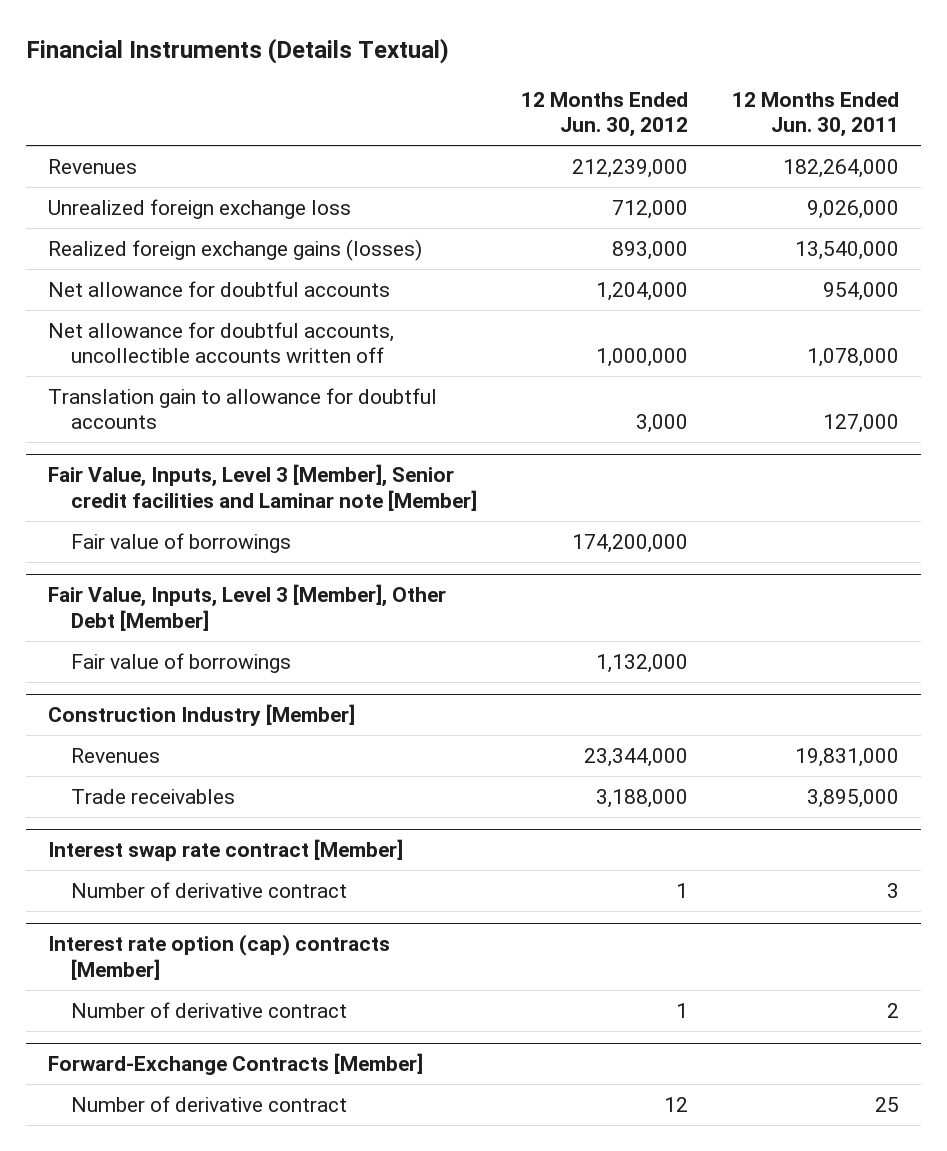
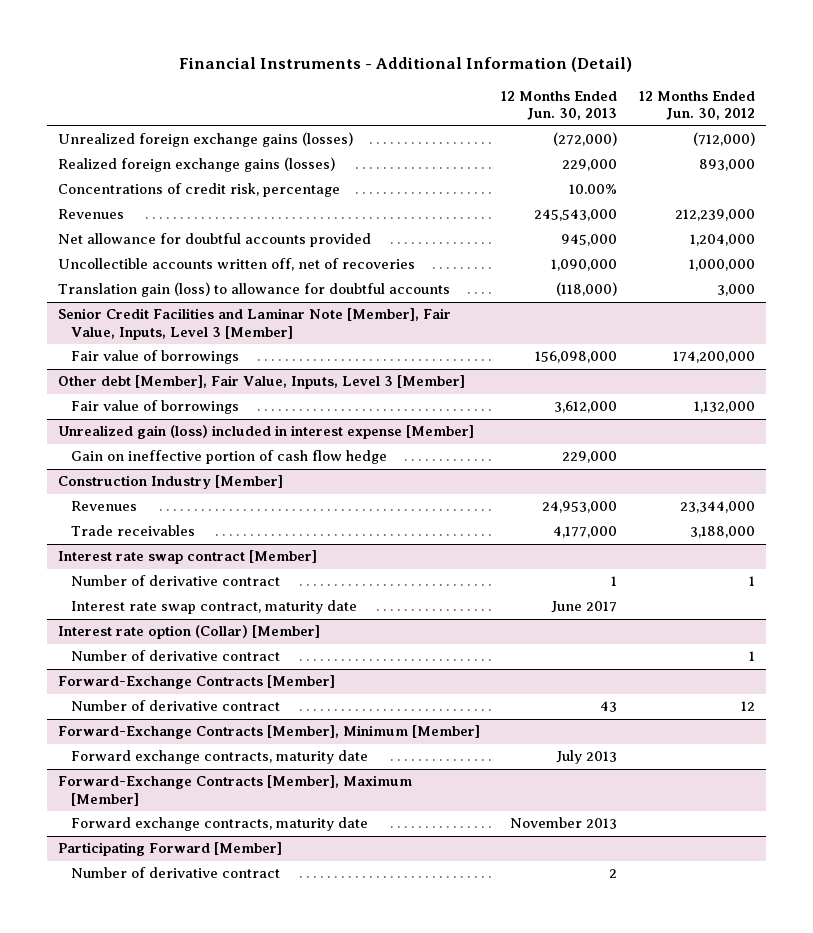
- Financial Instruments (Details Textual)
+ Financial Instruments - Additional Information (Detail)
- | 12 Months Ended Jun. 30, 2012 | 12 Months Ended Jun. 30, 2011
+ | 12 Months Ended Jun. 30, 2013 | 12 Months Ended Jun. 30, 2012
- Unrealized foreign exchange loss | 712,000 | 9,026,000
+ Unrealized foreign exchange gains (losses) | (272,000) | (712,000)
- Net allowance for doubtful accounts | 1,204,000 | 954,000
- Net allowance for doubtful accounts, uncollectible accounts written off | 1,000,000 | 1,078,000
- Translation gain to allowance for doubtful accounts | 3,000 | 127,000
- Fair Value, Inputs, Level 3 [Member], Senior credit facilities and Laminar note [Member]
+ Concentrations of credit risk, percentage | 10.00% |
moved down: Revenues | 245,543,000 | 212,239,000
+ Net allowance for doubtful accounts provided | 945,000 | 1,204,000
+ Uncollectible accounts written off, net of recoveries | 1,090,000 | 1,000,000
+ Translation gain (loss) to allowance for doubtful accounts | (118,000) | 3,000
+ Senior Credit Facilities and Laminar Note [Member], Fair Value, Inputs, Level 3 [Member]
- Fair Value, Inputs, Level 3 [Member], Other Debt [Member]
+ Other debt [Member], Fair Value, Inputs, Level 3 [Member]
+ Unrealized gain (loss) included in interest expense [Member]
+ Gain on ineffective portion of cash flow hedge | 229,000 |
- Interest swap rate contract [Member]
+ Interest rate swap contract [Member]
- Interest rate option (cap) contracts [Member]
+ Interest rate swap contract, maturity date | June 2017 |
+ Interest rate option (Collar) [Member]
+ Forward-Exchange Contracts [Member], Minimum [Member]
+ Forward exchange contracts, maturity date | July 2013 |
+ Forward-Exchange Contracts [Member], Maximum [Member]
+ Forward exchange contracts, maturity date | November 2013 |
+ Participating Forward [Member]
+ Number of derivative contract | 2 |

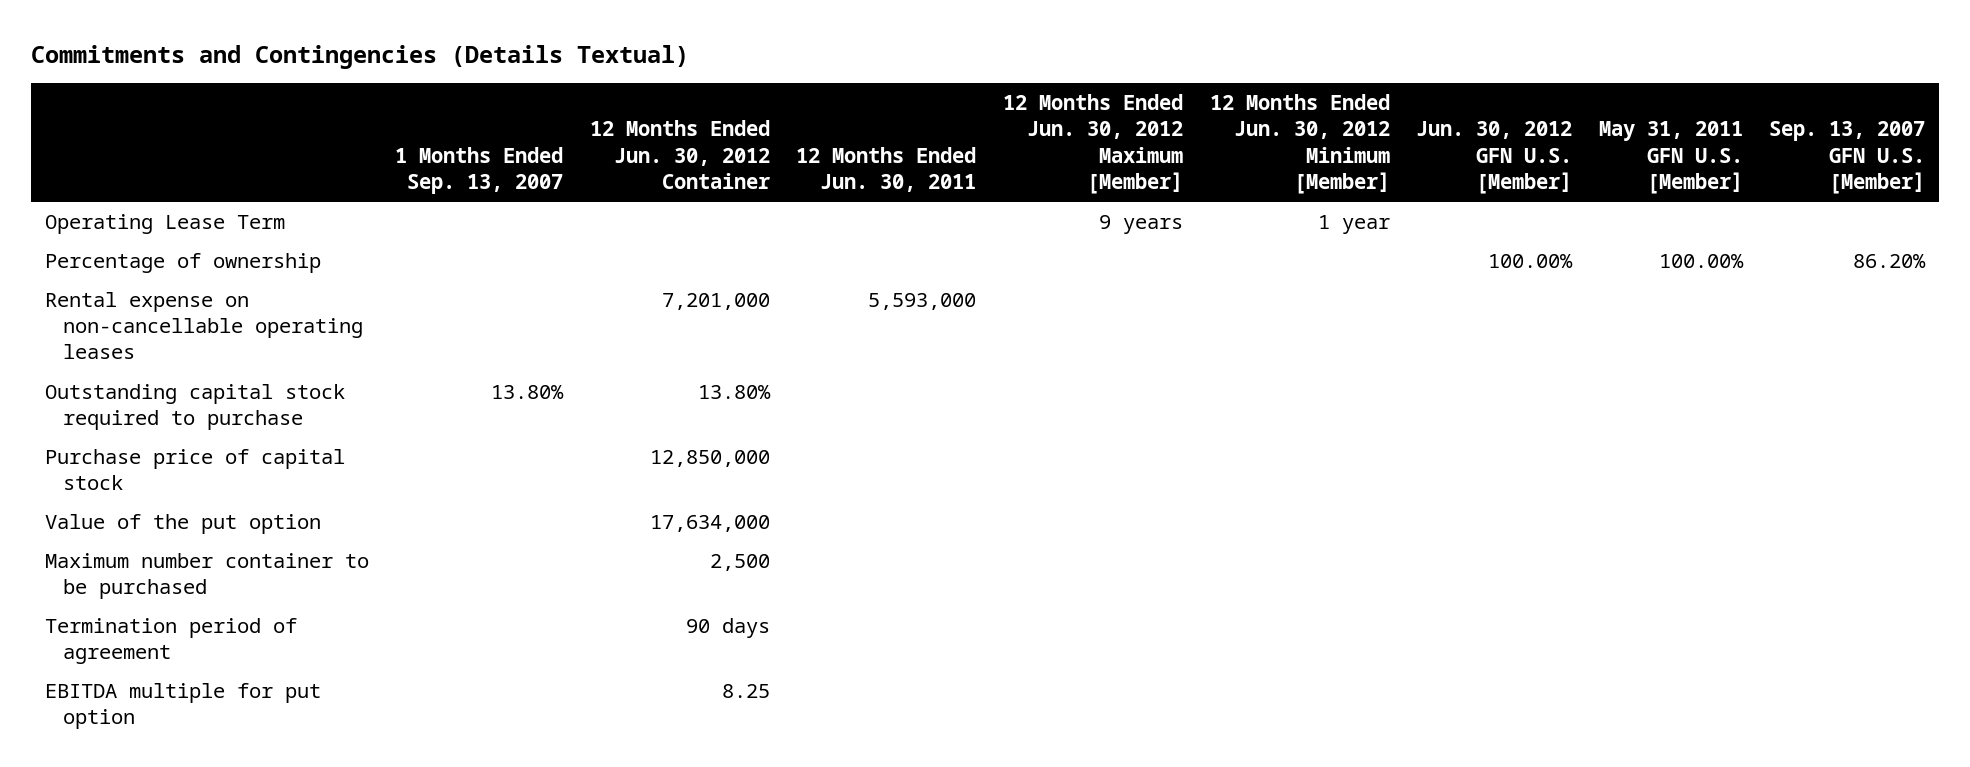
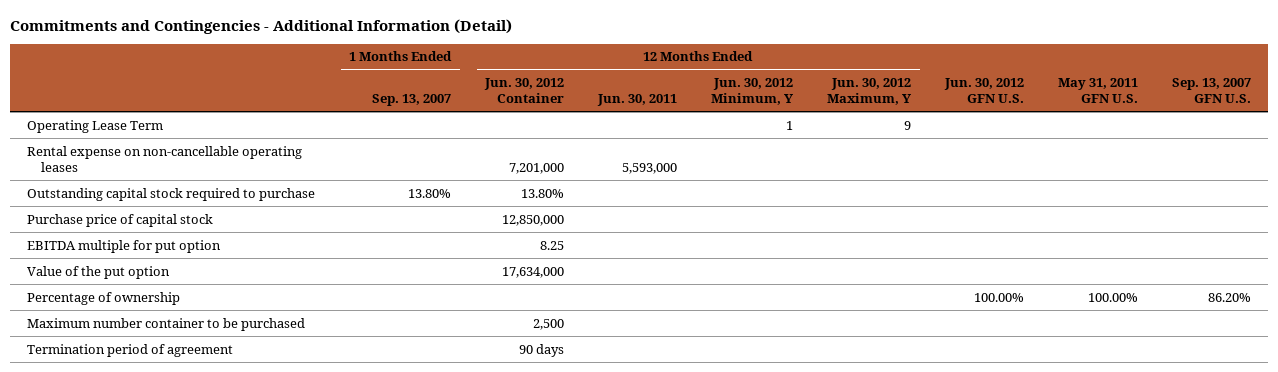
- Commitments and Contingencies (Details Textual)
+ Commitments and Contingencies - Additional Information (Detail)
- | 1 Months Ended Sep. 13, 2007 | 12 Months Ended Jun. 30, 2012 Container | 12 Months Ended Jun. 30, 2011 | 12 Months Ended Jun. 30, 2012 Maximum [Member] | 12 Months Ended Jun. 30, 2012 Minimum [Member] | Jun. 30, 2012 GFN U.S. [Member] | May 31, 2011 GFN U.S. [Member] | Sep. 13, 2007 GFN U.S. [Member]
+ | 1 Months Ended Sep. 13, 2007 | 12 Months Ended Jun. 30, 2012 Container | 12 Months Ended Jun. 30, 2011 | 12 Months Ended Jun. 30, 2012 Minimum, Y | 12 Months Ended Jun. 30, 2012 Maximum, Y | Jun. 30, 2012 GFN U.S. | May 31, 2011 GFN U.S. | Sep. 13, 2007 GFN U.S.
moved up: EBITDA multiple for put option | | 8.25 | | | | | |
moved down: Percentage of ownership | | | | | | 100.00% | 100.00% | 86.20%

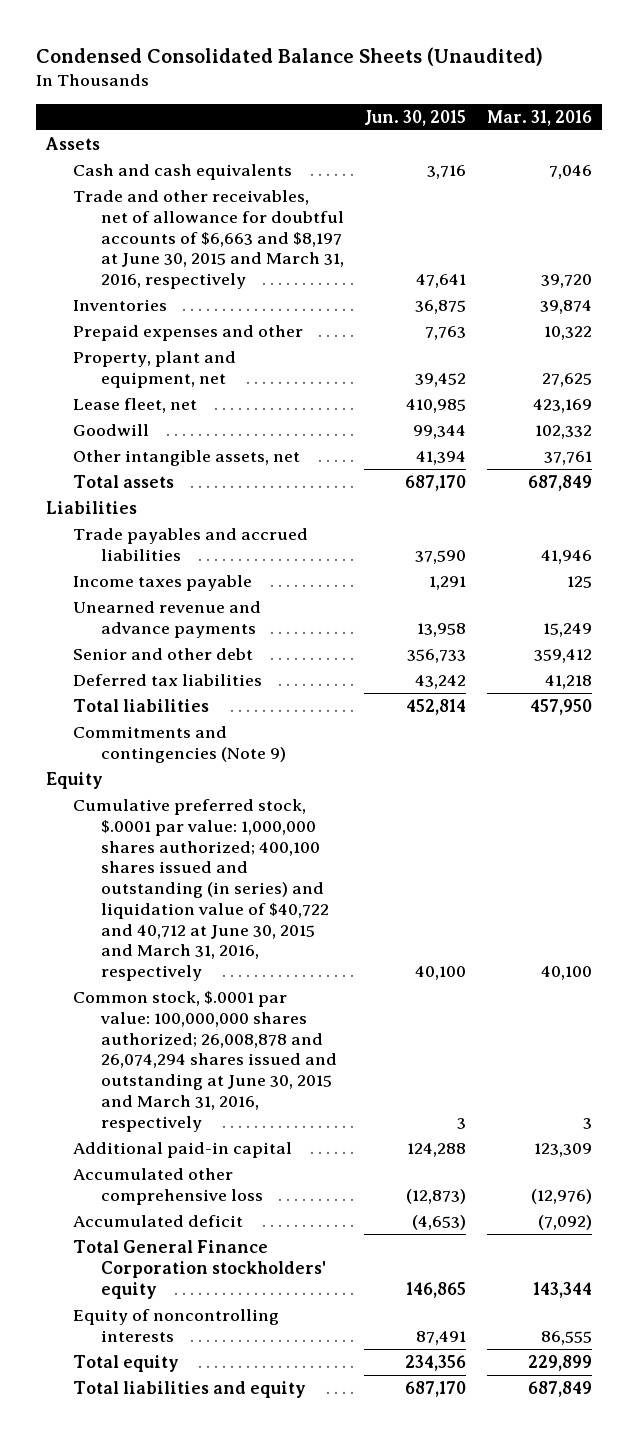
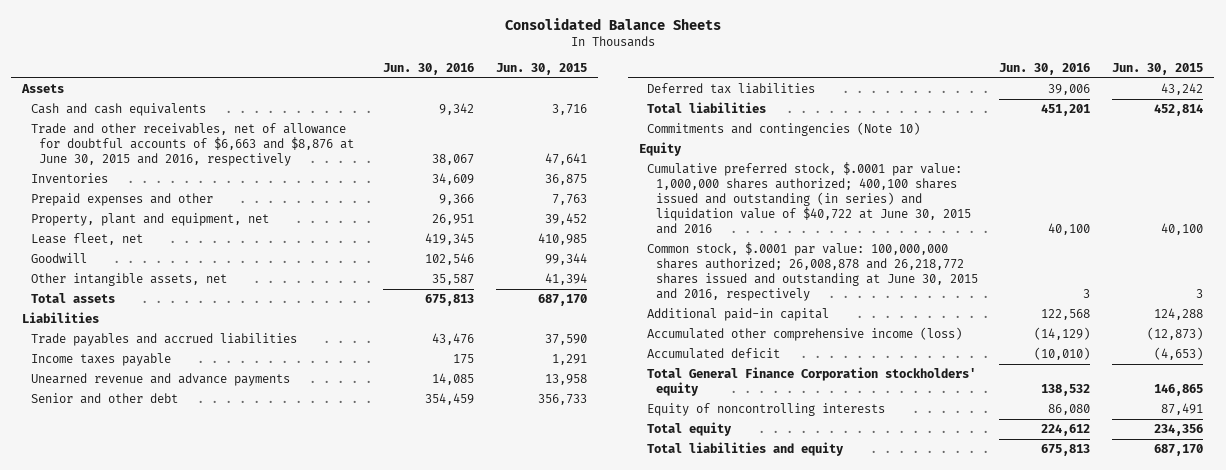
- Condensed Consolidated Balance Sheets (Unaudited)
+ Consolidated Balance Sheets
- | Jun. 30, 2015 | Mar. 31, 2016
+ | Jun. 30, 2016 | Jun. 30, 2015
- Trade and other receivables, net of allowance for doubtful accounts of $6,663 and $8,197 at June 30, 2015 and March 31, 2016, respectively | 47,641 | 39,720
+ Trade and other receivables, net of allowance for doubtful accounts of $6,663 and $8,876 at June 30, 2015 and 2016, respectively | 38,067 | 47,641
- Commitments and contingencies (Note 9)
+ Commitments and contingencies (Note 10)
- Cumulative preferred stock, $.0001 par value: 1,000,000 shares authorized; 400,100 shares issued and outstanding (in series) and liquidation value of $40,722 and 40,712 at June 30, 2015 and March 31, 2016, respectively | 40,100 | 40,100
- Common stock, $.0001 par value: 100,000,000 shares authorized; 26,008,878 and 26,074,294 shares issued and outstanding at June 30, 2015 and March 31, 2016, respectively | 3 | 3
+ Cumulative preferred stock, $.0001 par value: 1,000,000 shares authorized; 400,100 shares issued and outstanding (in series) and liquidation value of $40,722 at June 30, 2015 and 2016 | 40,100 | 40,100
+ Common stock, $.0001 par value: 100,000,000 shares authorized; 26,008,878 and 26,218,772 shares issued and outstanding at June 30, 2015 and 2016, respectively | 3 | 3
- Accumulated other comprehensive loss | (12,873) | (12,976)
+ Accumulated other comprehensive income (loss) | (14,129) | (12,873)

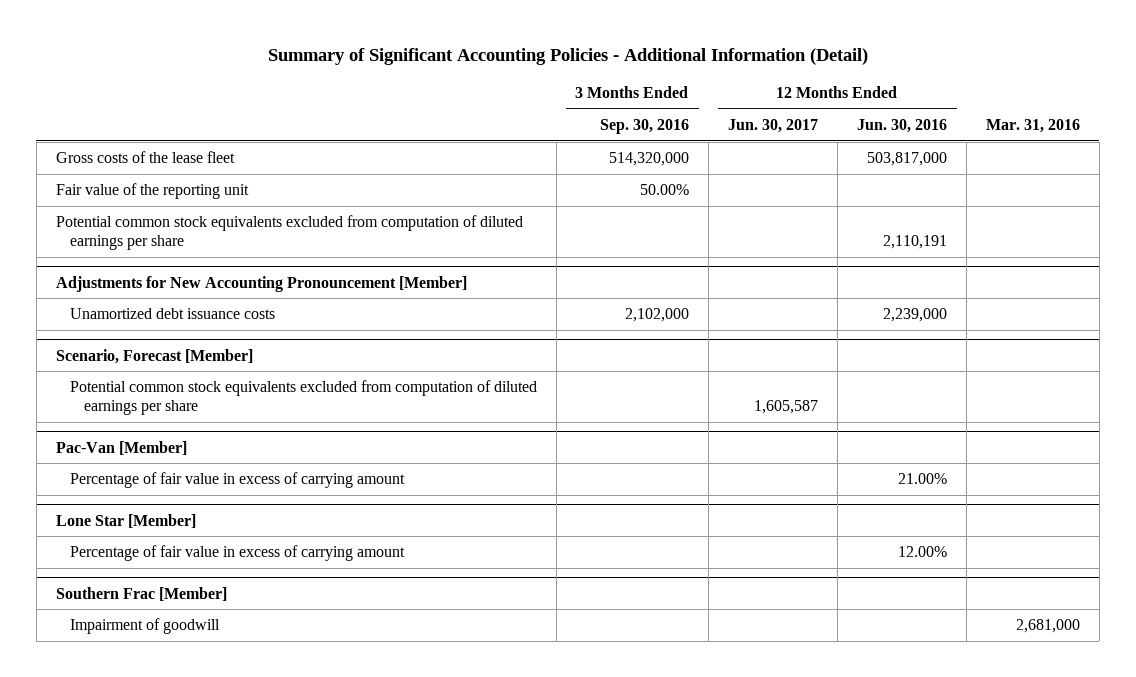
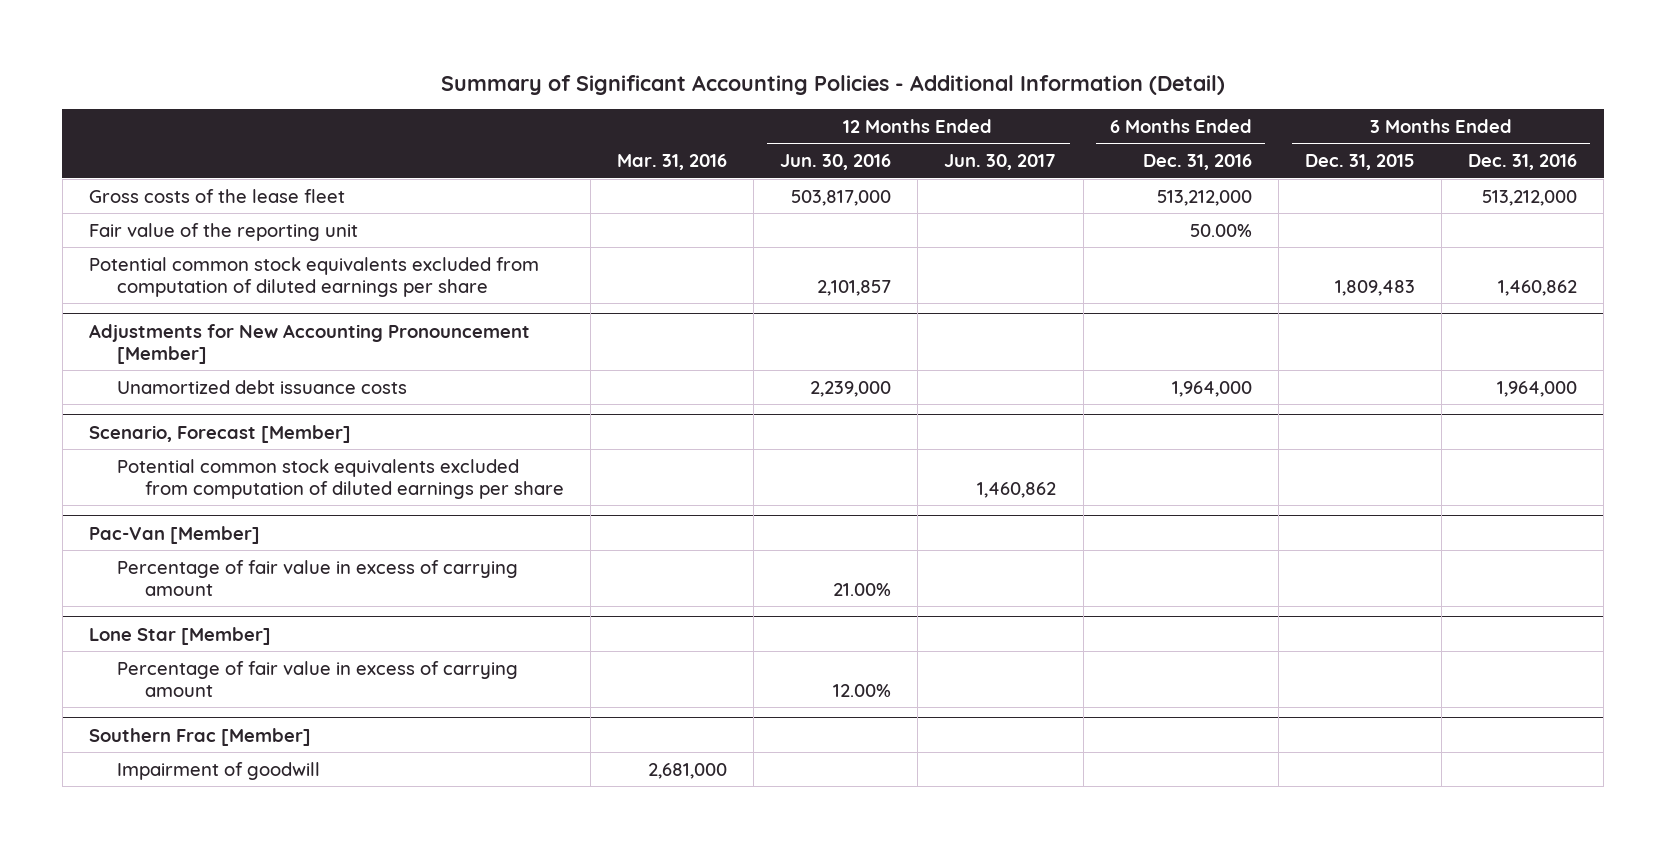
- | 3 Months Ended Sep. 30, 2016 | 12 Months Ended Jun. 30, 2017 | 12 Months Ended Jun. 30, 2016 | Mar. 31, 2016
+ | Mar. 31, 2016 | 12 Months Ended Jun. 30, 2016 | 12 Months Ended Jun. 30, 2017 | 6 Months Ended Dec. 31, 2016 | 3 Months Ended Dec. 31, 2015 | 3 Months Ended Dec. 31, 2016
- Potential common stock equivalents excluded from computation of diluted earnings per share | | | 2,110,191 |
+ Potential common stock equivalents excluded from computation of diluted earnings per share | | 2,101,857 | | | 1,809,483 | 1,460,862
@ Scenario, Forecast [Member]
- Potential common stock equivalents excluded from computation of diluted earnings per share | | 1,605,587 | |
+ Potential common stock equivalents excluded from computation of diluted earnings per share | | | 1,460,862 | | |

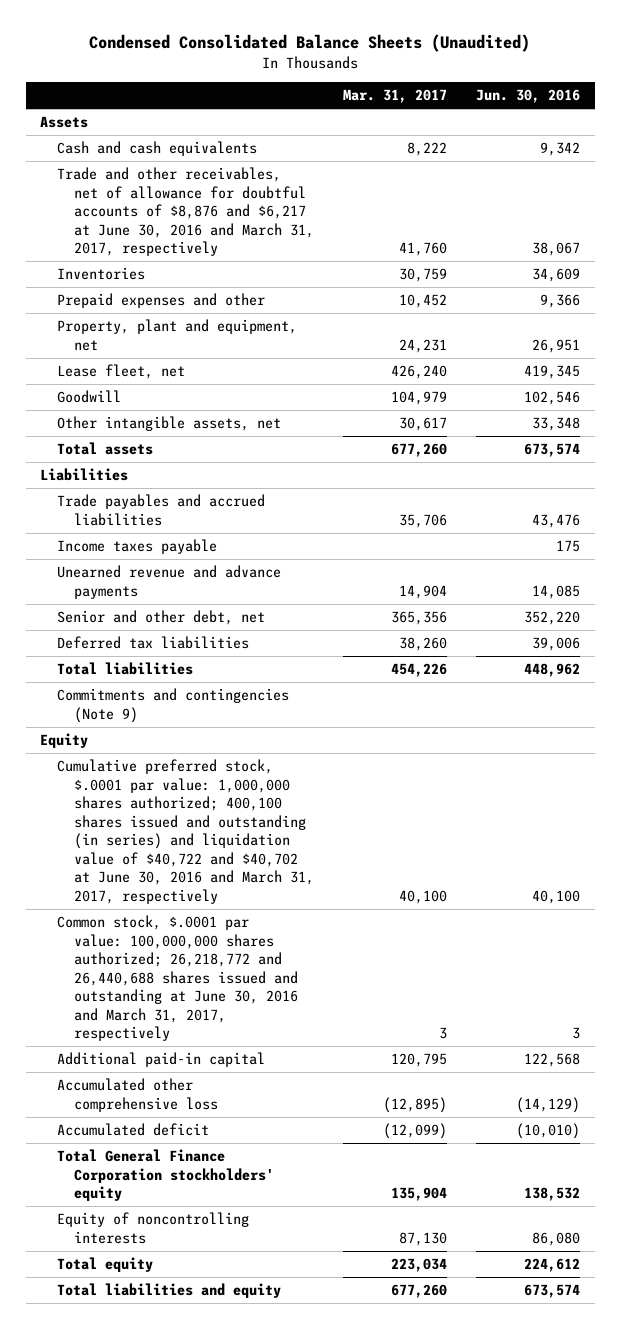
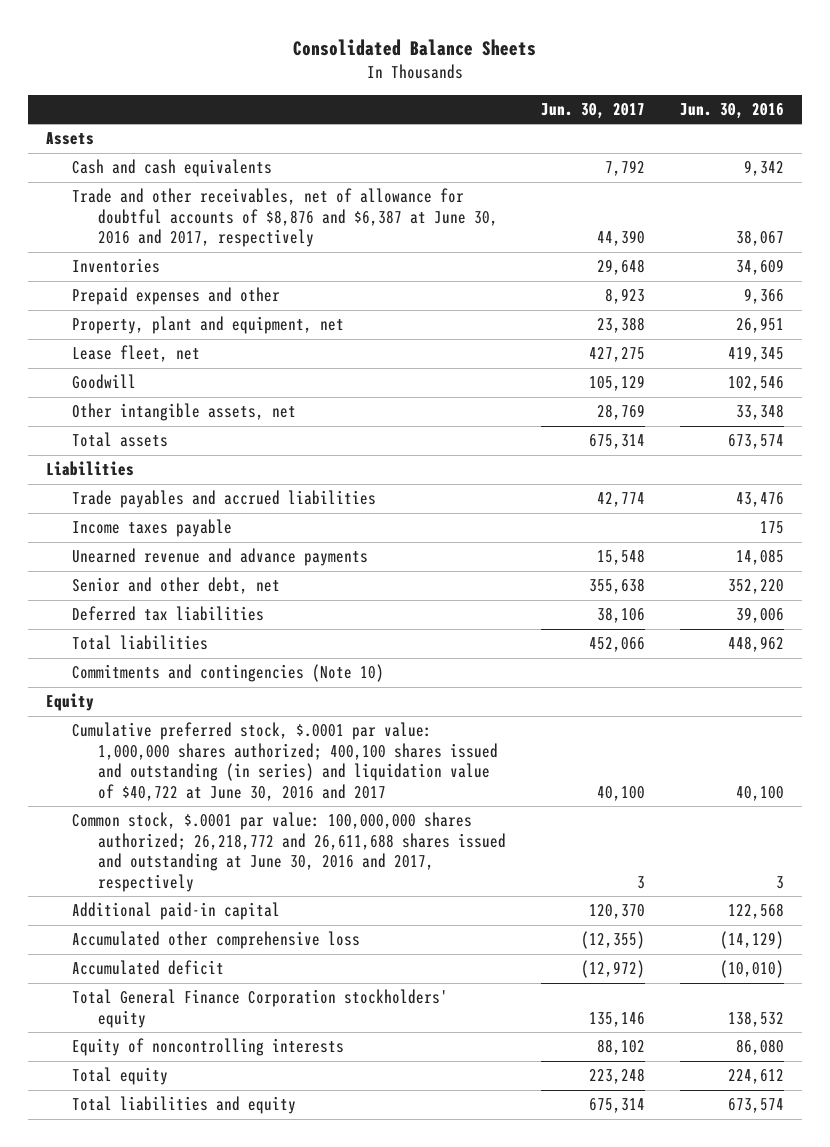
- Condensed Consolidated Balance Sheets (Unaudited)
+ Consolidated Balance Sheets
- | Mar. 31, 2017 | Jun. 30, 2016
+ | Jun. 30, 2017 | Jun. 30, 2016
- Trade and other receivables, net of allowance for doubtful accounts of $8,876 and $6,217 at June 30, 2016 and March 31, 2017, respectively | 41,760 | 38,067
+ Trade and other receivables, net of allowance for doubtful accounts of $8,876 and $6,387 at June 30, 2016 and 2017, respectively | 44,390 | 38,067
- Commitments and contingencies (Note 9)
+ Commitments and contingencies (Note 10)
- Cumulative preferred stock, $.0001 par value: 1,000,000 shares authorized; 400,100 shares issued and outstanding (in series) and liquidation value of $40,722 and $40,702 at June 30, 2016 and March 31, 2017, respectively | 40,100 | 40,100
- Common stock, $.0001 par value: 100,000,000 shares authorized; 26,218,772 and 26,440,688 shares issued and outstanding at June 30, 2016 and March 31, 2017, respectively | 3 | 3
+ Cumulative preferred stock, $.0001 par value: 1,000,000 shares authorized; 400,100 shares issued and outstanding (in series) and liquidation value of $40,722 at June 30, 2016 and 2017 | 40,100 | 40,100
+ Common stock, $.0001 par value: 100,000,000 shares authorized; 26,218,772 and 26,611,688 shares issued and outstanding at June 30, 2016 and 2017, respectively | 3 | 3

